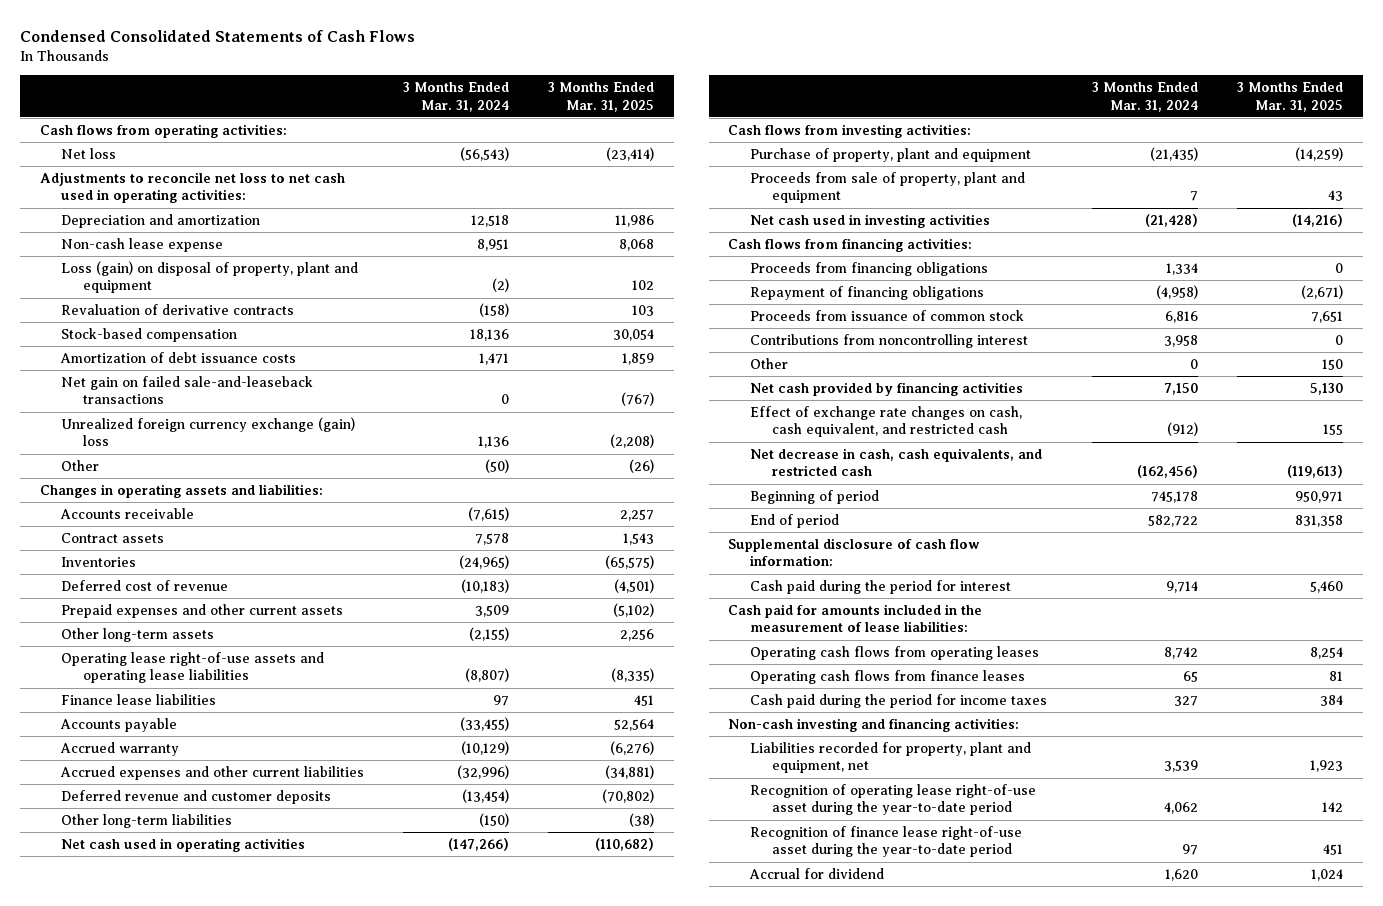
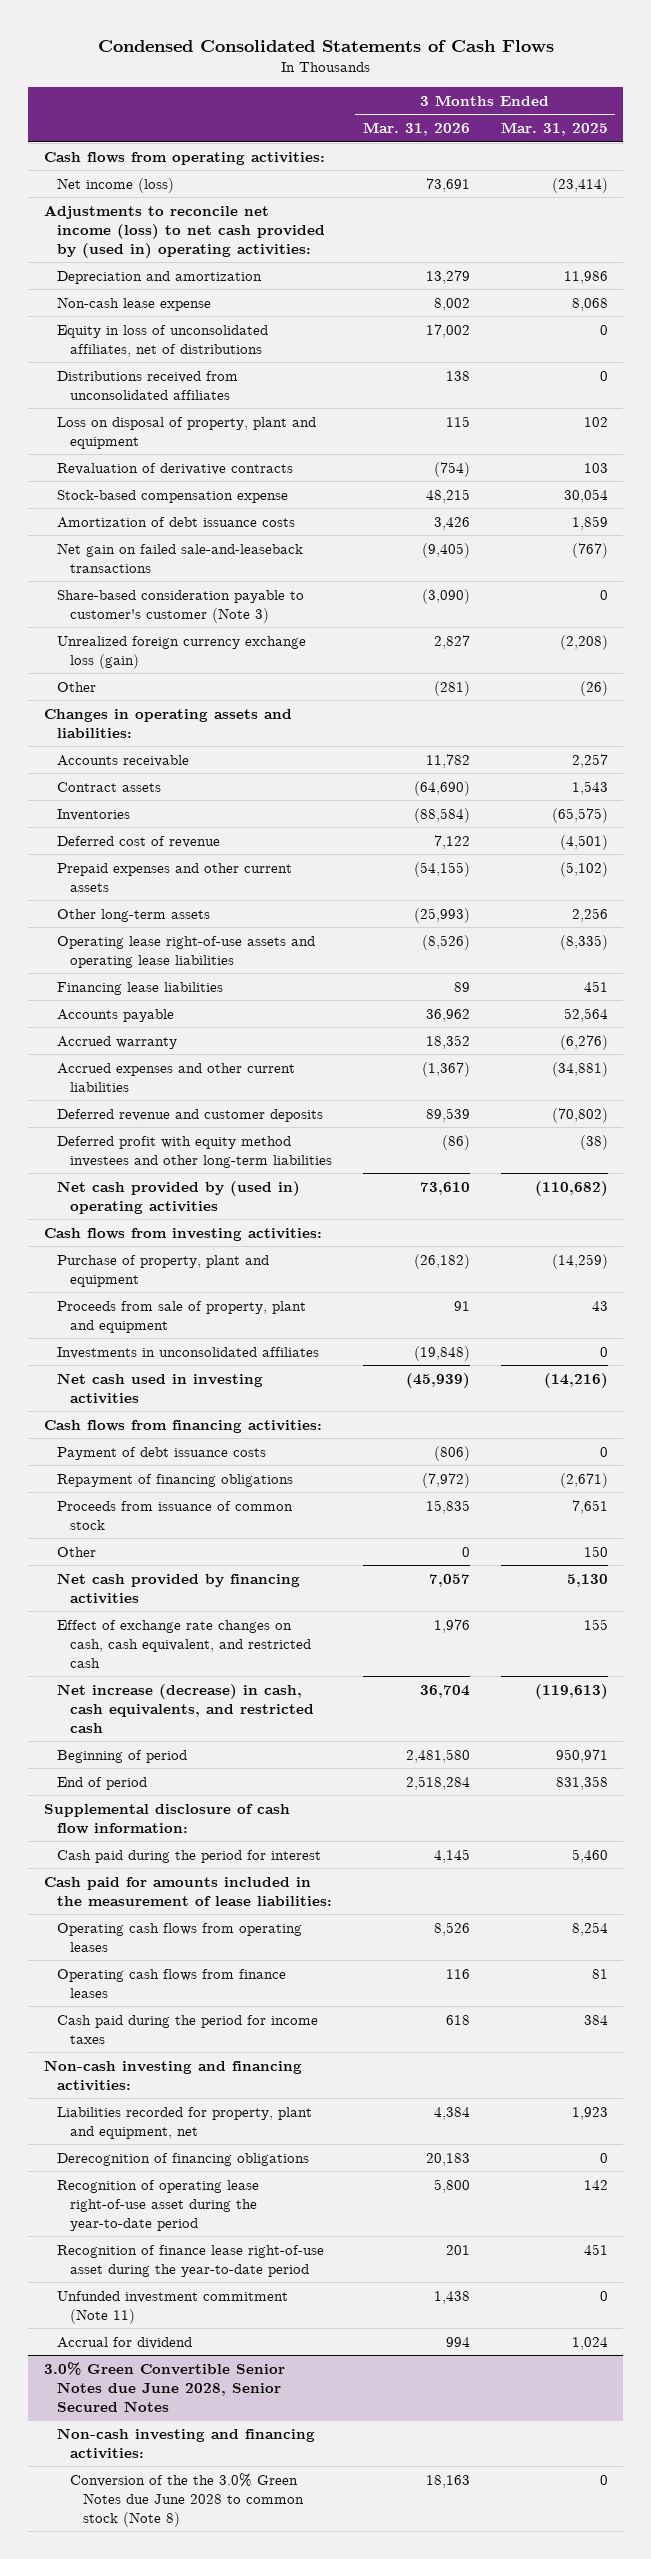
- | 3 Months Ended Mar. 31, 2024 | 3 Months Ended Mar. 31, 2025
+ | 3 Months Ended Mar. 31, 2026 | 3 Months Ended Mar. 31, 2025
- Net loss | (56,543) | (23,414)
- Adjustments to reconcile net loss to net cash used in operating activities:
+ Net income (loss) | 73,691 | (23,414)
+ Adjustments to reconcile net income (loss) to net cash provided by (used in) operating activities:
- Loss (gain) on disposal of property, plant and equipment | (2) | 102
+ Equity in loss of unconsolidated affiliates, net of distributions | 17,002 | 0
+ Distributions received from unconsolidated affiliates | 138 | 0
+ Loss on disposal of property, plant and equipment | 115 | 102
- Stock-based compensation | 18,136 | 30,054
+ Stock-based compensation expense | 48,215 | 30,054
- Unrealized foreign currency exchange (gain) loss | 1,136 | (2,208)
+ Share-based consideration payable to customer's customer (Note 3) | (3,090) | 0
+ Unrealized foreign currency exchange loss (gain) | 2,827 | (2,208)
- Finance lease liabilities | 97 | 451
+ Financing lease liabilities | 89 | 451
- Other long-term liabilities | (150) | (38)
- Net cash used in operating activities | (147,266) | (110,682)
+ Deferred profit with equity method investees and other long-term liabilities | (86) | (38)
+ Net cash provided by (used in) operating activities | 73,610 | (110,682)
+ Investments in unconsolidated affiliates | (19,848) | 0
- Proceeds from financing obligations | 1,334 | 0
+ Payment of debt issuance costs | (806) | 0
- Contributions from noncontrolling interest | 3,958 | 0
- Net decrease in cash, cash equivalents, and restricted cash | (162,456) | (119,613)
+ Net increase (decrease) in cash, cash equivalents, and restricted cash | 36,704 | (119,613)
+ Derecognition of financing obligations | 20,183 | 0
+ Unfunded investment commitment (Note 11) | 1,438 | 0
+ 3.0% Green Convertible Senior Notes due June 2028, Senior Secured Notes
+ Non-cash investing and financing activities:
+ Conversion of the the 3.0% Green Notes due June 2028 to common stock (Note 8) | 18,163 | 0

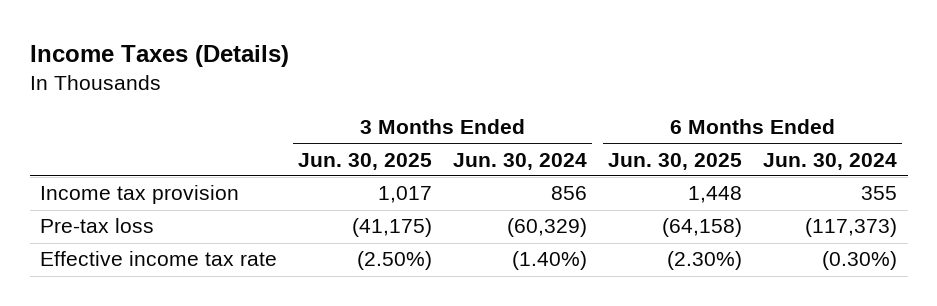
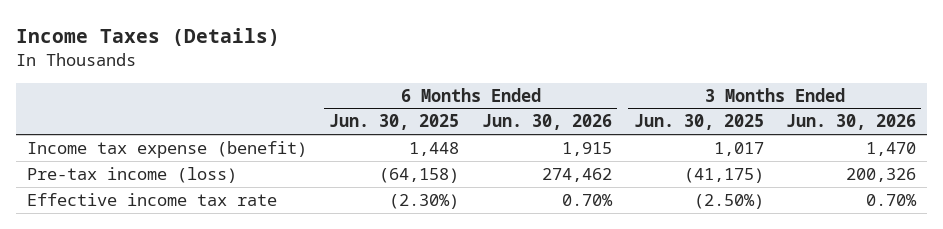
- | 3 Months Ended Jun. 30, 2025 | 3 Months Ended Jun. 30, 2024 | 6 Months Ended Jun. 30, 2025 | 6 Months Ended Jun. 30, 2024
+ | 6 Months Ended Jun. 30, 2025 | 6 Months Ended Jun. 30, 2026 | 3 Months Ended Jun. 30, 2025 | 3 Months Ended Jun. 30, 2026
- Income tax provision | 1,017 | 856 | 1,448 | 355
- Pre-tax loss | (41,175) | (60,329) | (64,158) | (117,373)
+ Income tax expense (benefit) | 1,448 | 1,915 | 1,017 | 1,470
+ Pre-tax income (loss) | (64,158) | 274,462 | (41,175) | 200,326

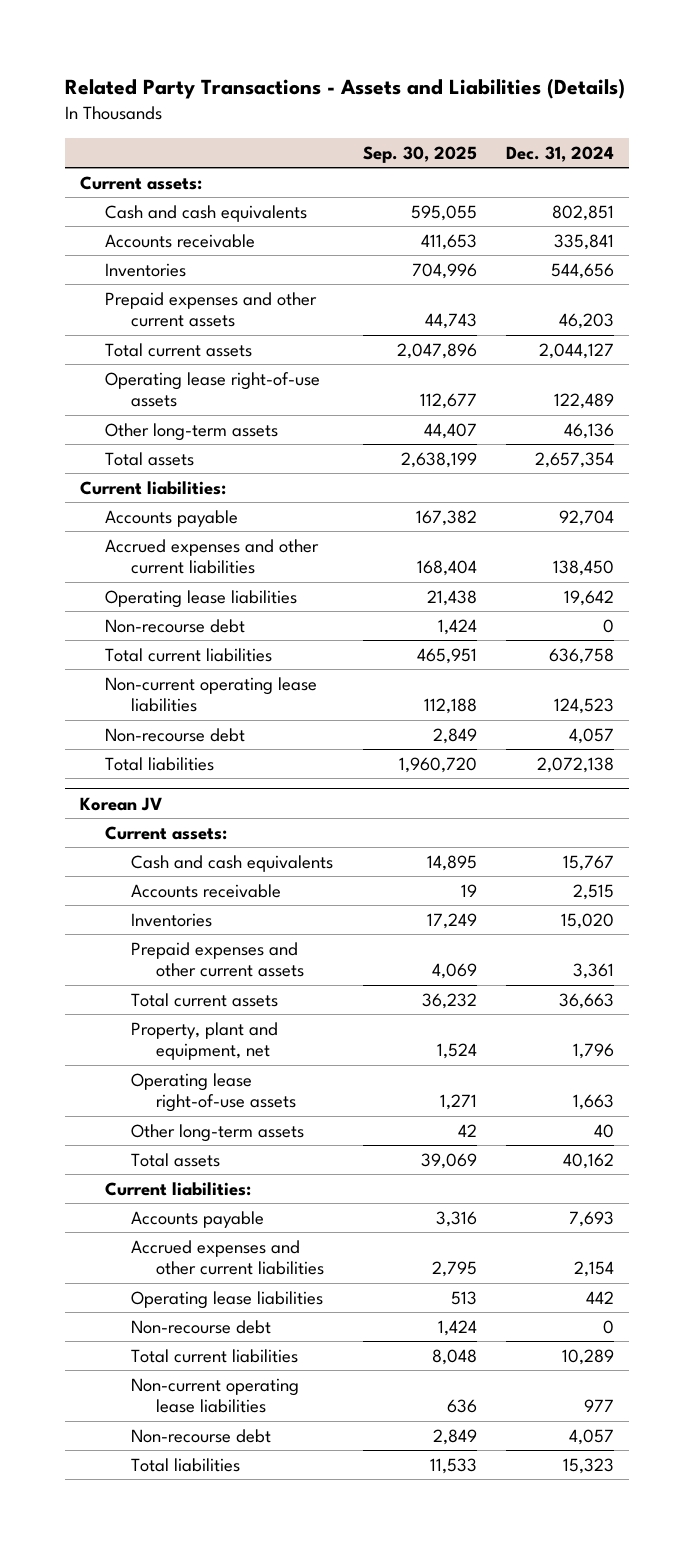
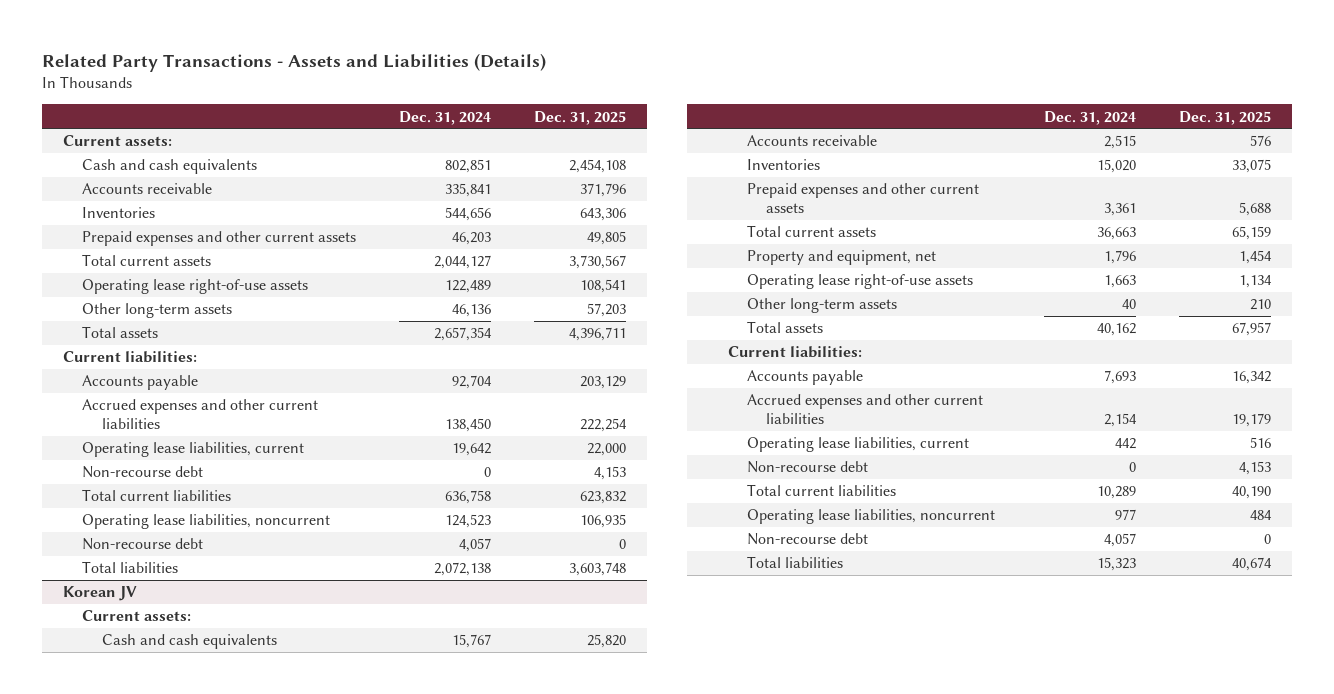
- | Sep. 30, 2025 | Dec. 31, 2024
+ | Dec. 31, 2024 | Dec. 31, 2025
- Operating lease liabilities | 21,438 | 19,642
+ Operating lease liabilities, current | 19,642 | 22,000
- Non-current operating lease liabilities | 112,188 | 124,523
+ Operating lease liabilities, noncurrent | 124,523 | 106,935
@ Korean JV
- Property, plant and equipment, net | 1,524 | 1,796
+ Property and equipment, net | 1,796 | 1,454
- Operating lease liabilities | 513 | 442
+ Operating lease liabilities, current | 442 | 516
- Non-current operating lease liabilities | 636 | 977
+ Operating lease liabilities, noncurrent | 977 | 484

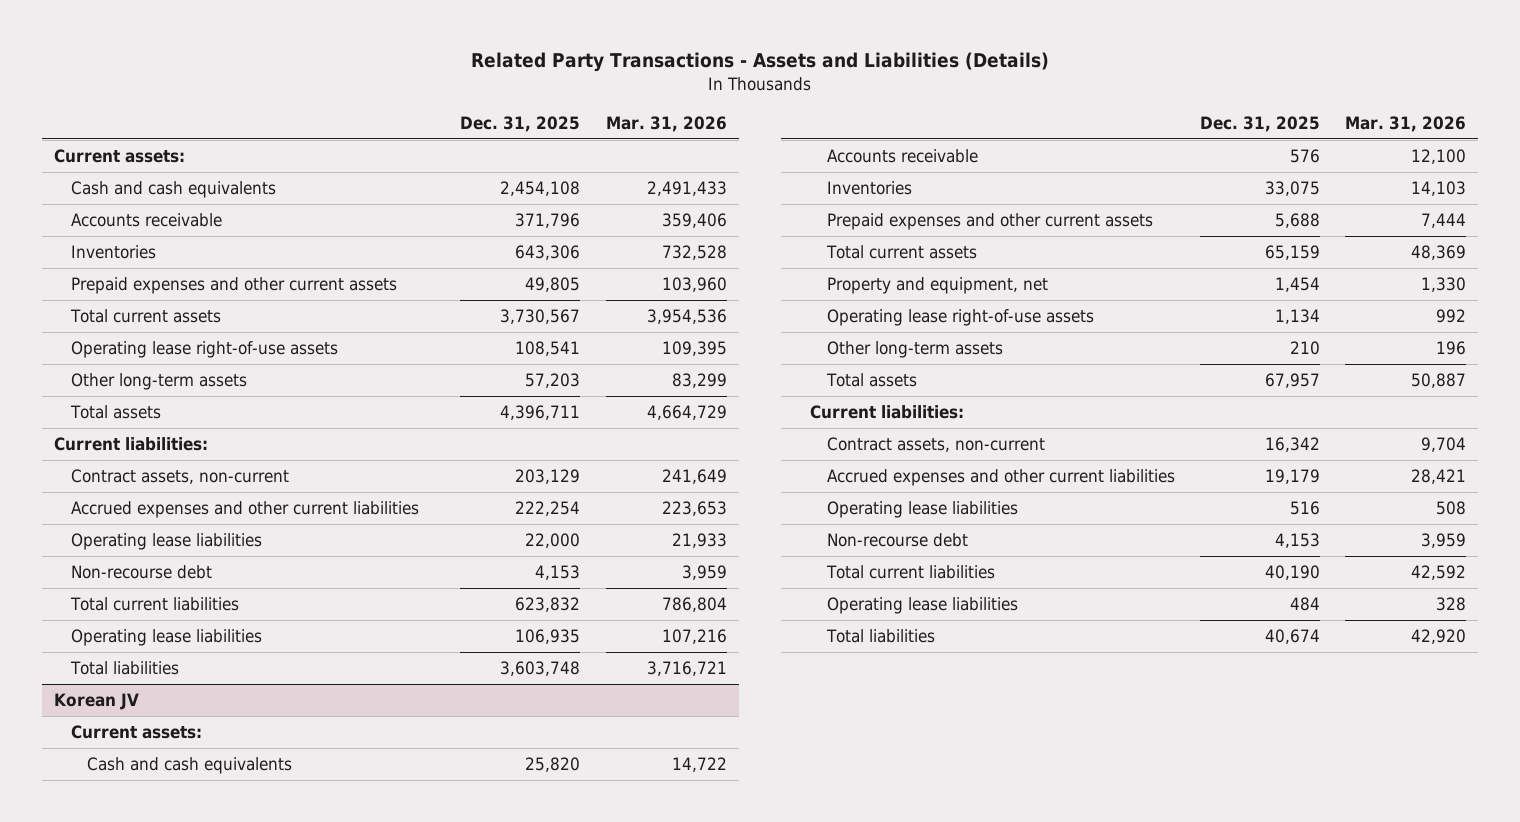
- | Dec. 31, 2024 | Dec. 31, 2025
+ | Dec. 31, 2025 | Mar. 31, 2026
- Accounts payable | 92,704 | 203,129
+ Contract assets, non-current | 203,129 | 241,649
- Operating lease liabilities, current | 19,642 | 22,000
+ Operating lease liabilities | 22,000 | 21,933
- Operating lease liabilities, noncurrent | 124,523 | 106,935
- Non-recourse debt | 4,057 | 0
+ Operating lease liabilities | 106,935 | 107,216
@ Korean JV
- Accounts payable | 7,693 | 16,342
+ Contract assets, non-current | 16,342 | 9,704
- Operating lease liabilities, current | 442 | 516
+ Operating lease liabilities | 516 | 508
- Operating lease liabilities, noncurrent | 977 | 484
- Non-recourse debt | 4,057 | 0
+ Operating lease liabilities | 484 | 328

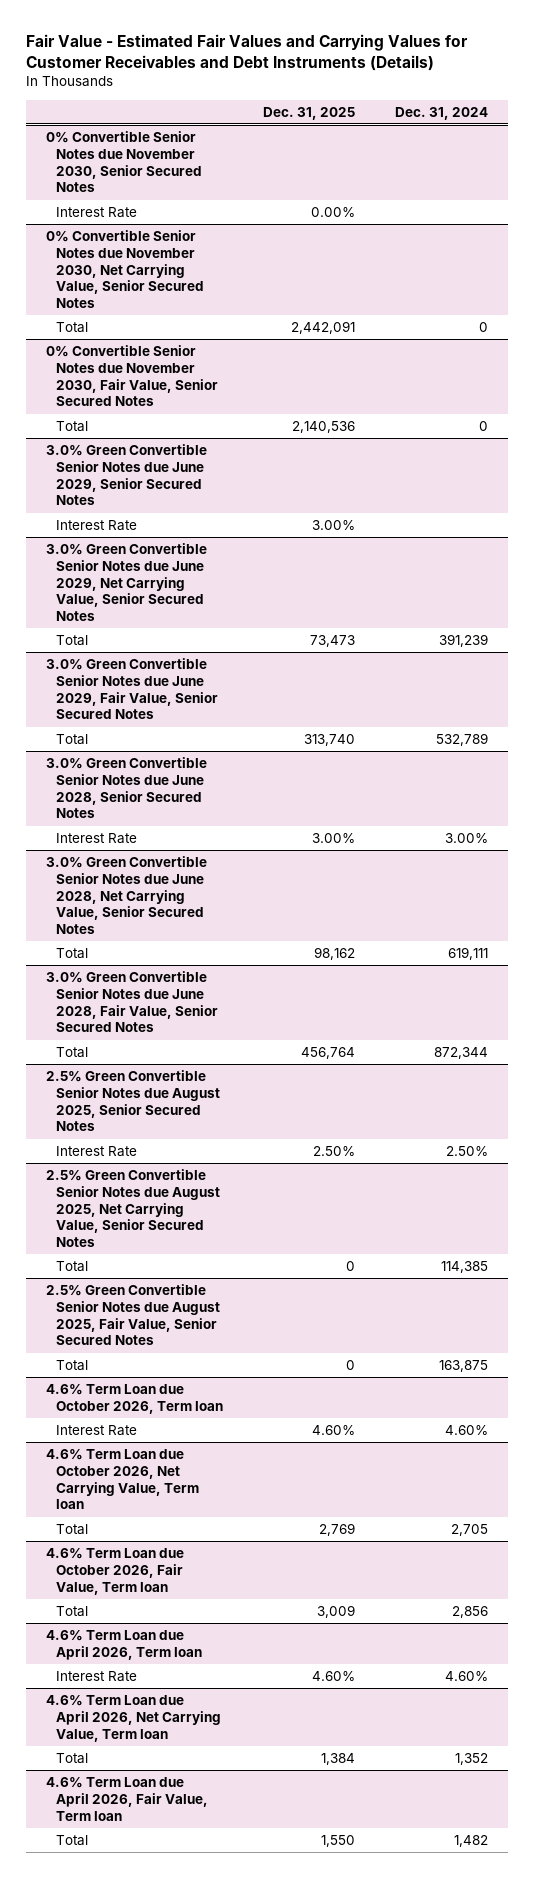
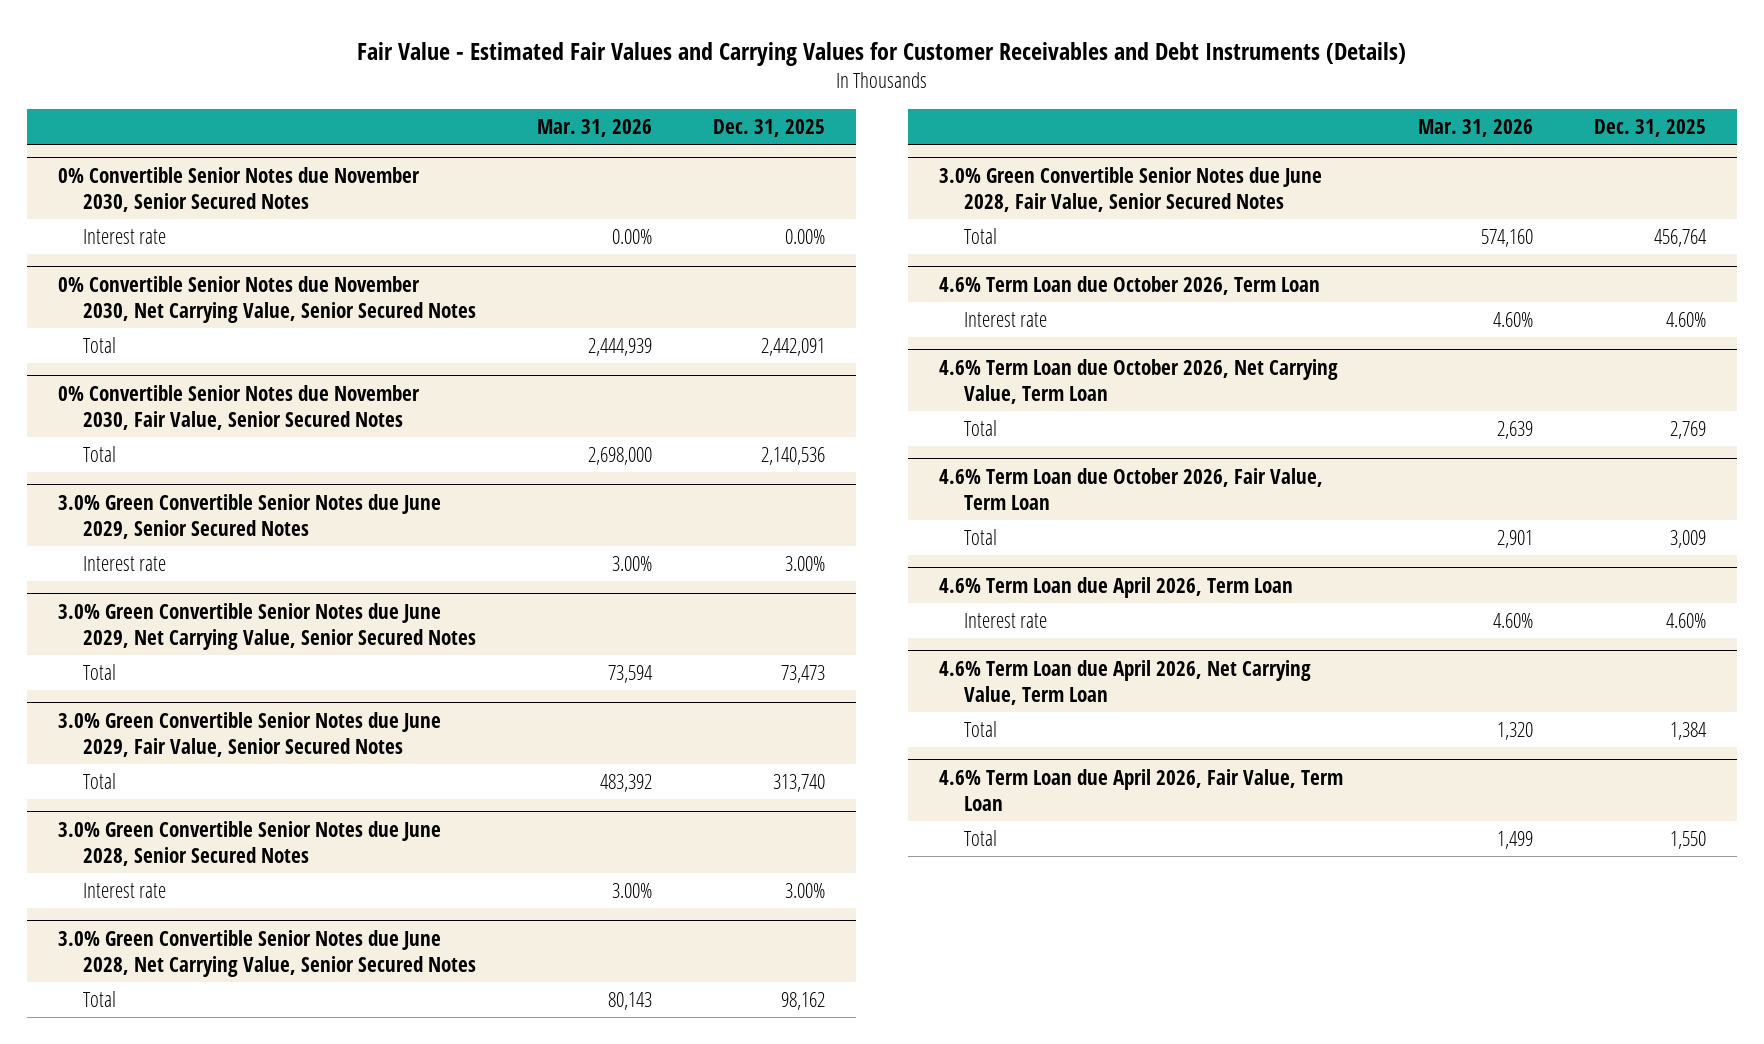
- | Dec. 31, 2025 | Dec. 31, 2024
+ | Mar. 31, 2026 | Dec. 31, 2025
@ 0% Convertible Senior Notes due November 2030, Senior Secured Notes
- Interest Rate | 0.00% |
+ Interest rate | 0.00% | 0.00%
@ 3.0% Green Convertible Senior Notes due June 2029, Senior Secured Notes
- Interest Rate | 3.00% |
+ Interest rate | 3.00% | 3.00%
@ 3.0% Green Convertible Senior Notes due June 2028, Senior Secured Notes
- Interest Rate | 3.00% | 3.00%
+ Interest rate | 3.00% | 3.00%
- 2.5% Green Convertible Senior Notes due August 2025, Senior Secured Notes
- Interest Rate | 2.50% | 2.50%
- 2.5% Green Convertible Senior Notes due August 2025, Net Carrying Value, Senior Secured Notes
- Total | 0 | 114,385
- 2.5% Green Convertible Senior Notes due August 2025, Fair Value, Senior Secured Notes
- Total | 0 | 163,875
- 4.6% Term Loan due October 2026, Term loan
- Interest Rate | 4.60% | 4.60%
- 4.6% Term Loan due October 2026, Net Carrying Value, Term loan
+ 4.6% Term Loan due October 2026, Term Loan
+ Interest rate | 4.60% | 4.60%
+ 4.6% Term Loan due October 2026, Net Carrying Value, Term Loan
- 4.6% Term Loan due October 2026, Fair Value, Term loan
+ 4.6% Term Loan due October 2026, Fair Value, Term Loan
- 4.6% Term Loan due April 2026, Term loan
- Interest Rate | 4.60% | 4.60%
- 4.6% Term Loan due April 2026, Net Carrying Value, Term loan
+ 4.6% Term Loan due April 2026, Term Loan
+ Interest rate | 4.60% | 4.60%
+ 4.6% Term Loan due April 2026, Net Carrying Value, Term Loan
- 4.6% Term Loan due April 2026, Fair Value, Term loan
+ 4.6% Term Loan due April 2026, Fair Value, Term Loan

